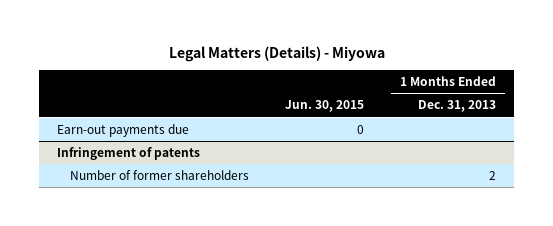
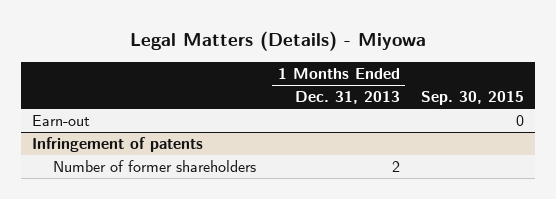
- | Jun. 30, 2015 | 1 Months Ended Dec. 31, 2013
+ | 1 Months Ended Dec. 31, 2013 | Sep. 30, 2015
- Earn-out payments due | 0 |
+ Earn-out | | 0

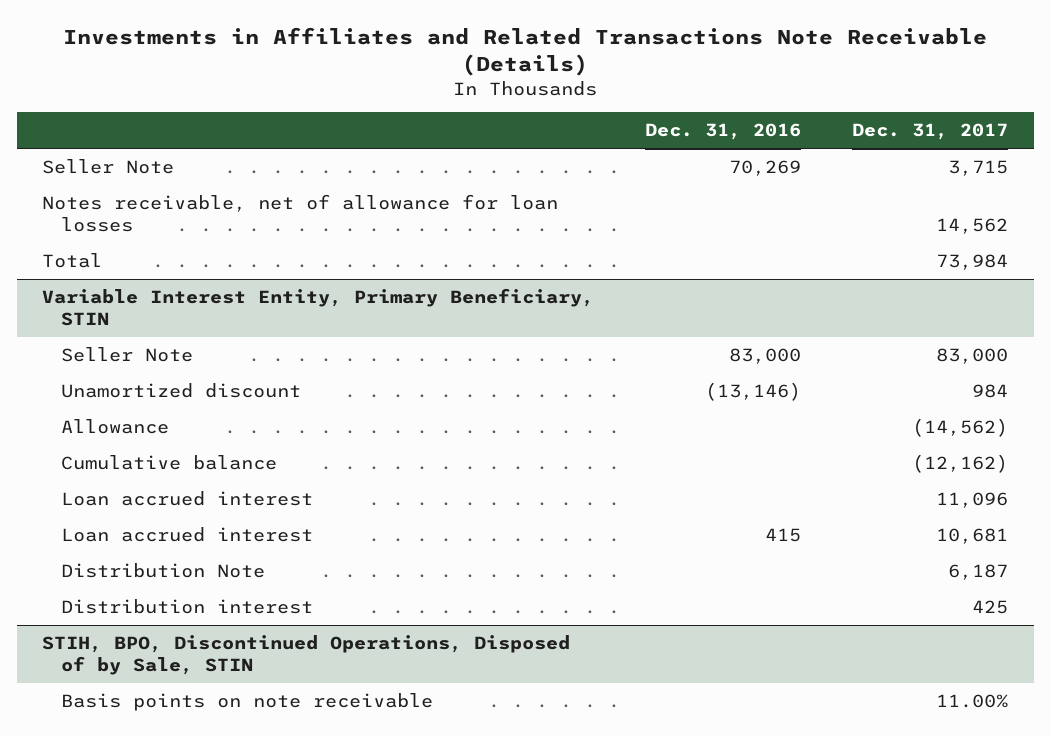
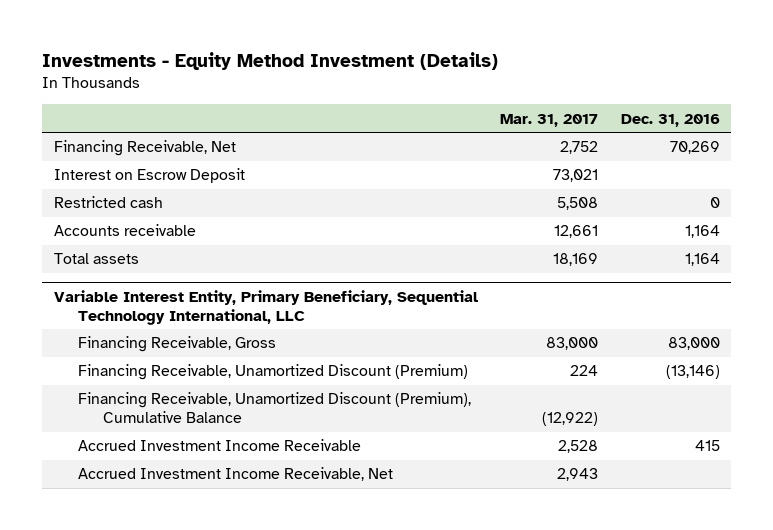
- Investments in Affiliates and Related Transactions Note Receivable (Details)
+ Investments - Equity Method Investment (Details)
- | Dec. 31, 2016 | Dec. 31, 2017
+ | Mar. 31, 2017 | Dec. 31, 2016
- Seller Note | 70,269 | 3,715
- Notes receivable, net of allowance for loan losses | | 14,562
- Total | | 73,984
- Variable Interest Entity, Primary Beneficiary, STIN
- Seller Note | 83,000 | 83,000
- Unamortized discount | (13,146) | 984
- Allowance | | (14,562)
- Cumulative balance | | (12,162)
- Loan accrued interest | | 11,096
- Loan accrued interest | 415 | 10,681
- Distribution Note | | 6,187
- Distribution interest | | 425
- STIH, BPO, Discontinued Operations, Disposed of by Sale, STIN
- Basis points on note receivable | | 11.00%
+ Financing Receivable, Net | 2,752 | 70,269
+ Interest on Escrow Deposit | 73,021 |
+ Restricted cash | 5,508 | 0
+ Accounts receivable | 12,661 | 1,164
+ Total assets | 18,169 | 1,164
+ Variable Interest Entity, Primary Beneficiary, Sequential Technology International, LLC
+ Financing Receivable, Gross | 83,000 | 83,000
+ Financing Receivable, Unamortized Discount (Premium) | 224 | (13,146)
+ Financing Receivable, Unamortized Discount (Premium), Cumulative Balance | (12,922) |
+ Accrued Investment Income Receivable | 2,528 | 415
+ Accrued Investment Income Receivable, Net | 2,943 |

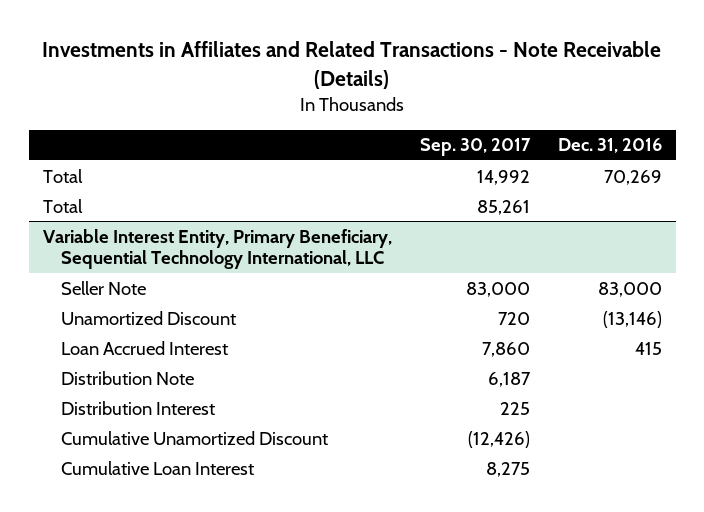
- Investments - Equity Method Investment (Details)
+ Investments in Affiliates and Related Transactions - Note Receivable (Details)
- | Mar. 31, 2017 | Dec. 31, 2016
+ | Sep. 30, 2017 | Dec. 31, 2016
- Financing Receivable, Net | 2,752 | 70,269
- Interest on Escrow Deposit | 73,021 |
- Restricted cash | 5,508 | 0
- Accounts receivable | 12,661 | 1,164
- Total assets | 18,169 | 1,164
+ Total | 14,992 | 70,269
+ Total | 85,261 |
@ Variable Interest Entity, Primary Beneficiary, Sequential Technology International, LLC
- Financing Receivable, Gross | 83,000 | 83,000
- Financing Receivable, Unamortized Discount (Premium) | 224 | (13,146)
- Financing Receivable, Unamortized Discount (Premium), Cumulative Balance | (12,922) |
- Accrued Investment Income Receivable | 2,528 | 415
- Accrued Investment Income Receivable, Net | 2,943 |
+ Seller Note | 83,000 | 83,000
+ Unamortized Discount | 720 | (13,146)
+ Loan Accrued Interest | 7,860 | 415
+ Distribution Note | 6,187 |
+ Distribution Interest | 225 |
+ Cumulative Unamortized Discount | (12,426) |
+ Cumulative Loan Interest | 8,275 |

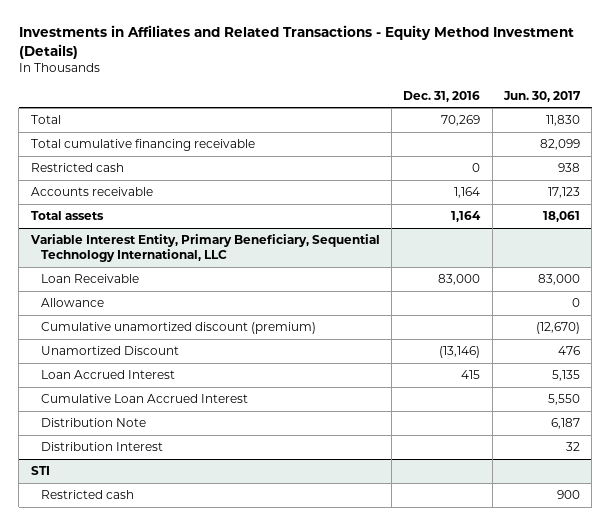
- Investments in Affiliates and Related Transactions - Note Receivable (Details)
+ Investments in Affiliates and Related Transactions - Equity Method Investment (Details)
- | Sep. 30, 2017 | Dec. 31, 2016
+ | Dec. 31, 2016 | Jun. 30, 2017
- Total | 85,261 |
+ Total cumulative financing receivable | | 82,099
+ Restricted cash | 0 | 938
+ Accounts receivable | 1,164 | 17,123
+ Total assets | 1,164 | 18,061
@ Variable Interest Entity, Primary Beneficiary, Sequential Technology International, LLC
- Seller Note | 83,000 | 83,000
+ Loan Receivable | 83,000 | 83,000
+ Allowance | | 0
+ Cumulative unamortized discount (premium) | | (12,670)
+ Cumulative Loan Accrued Interest | | 5,550
- Cumulative Unamortized Discount | (12,426) |
- Cumulative Loan Interest | 8,275 |
+ STI
+ Restricted cash | | 900

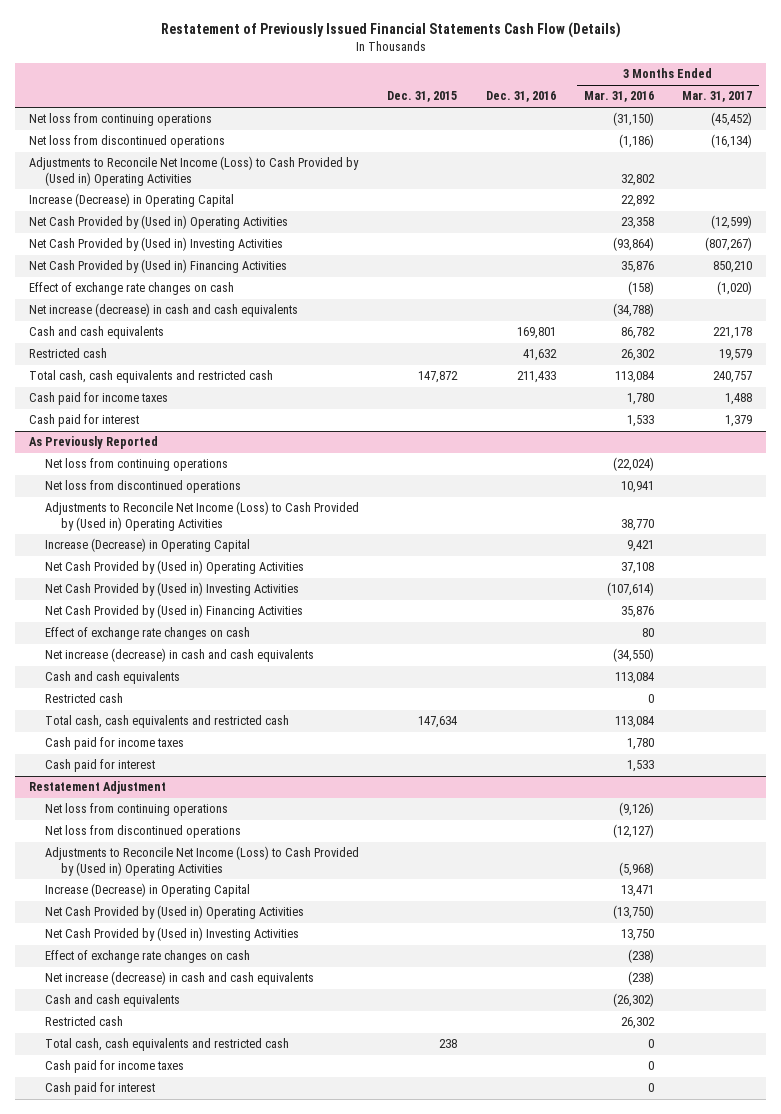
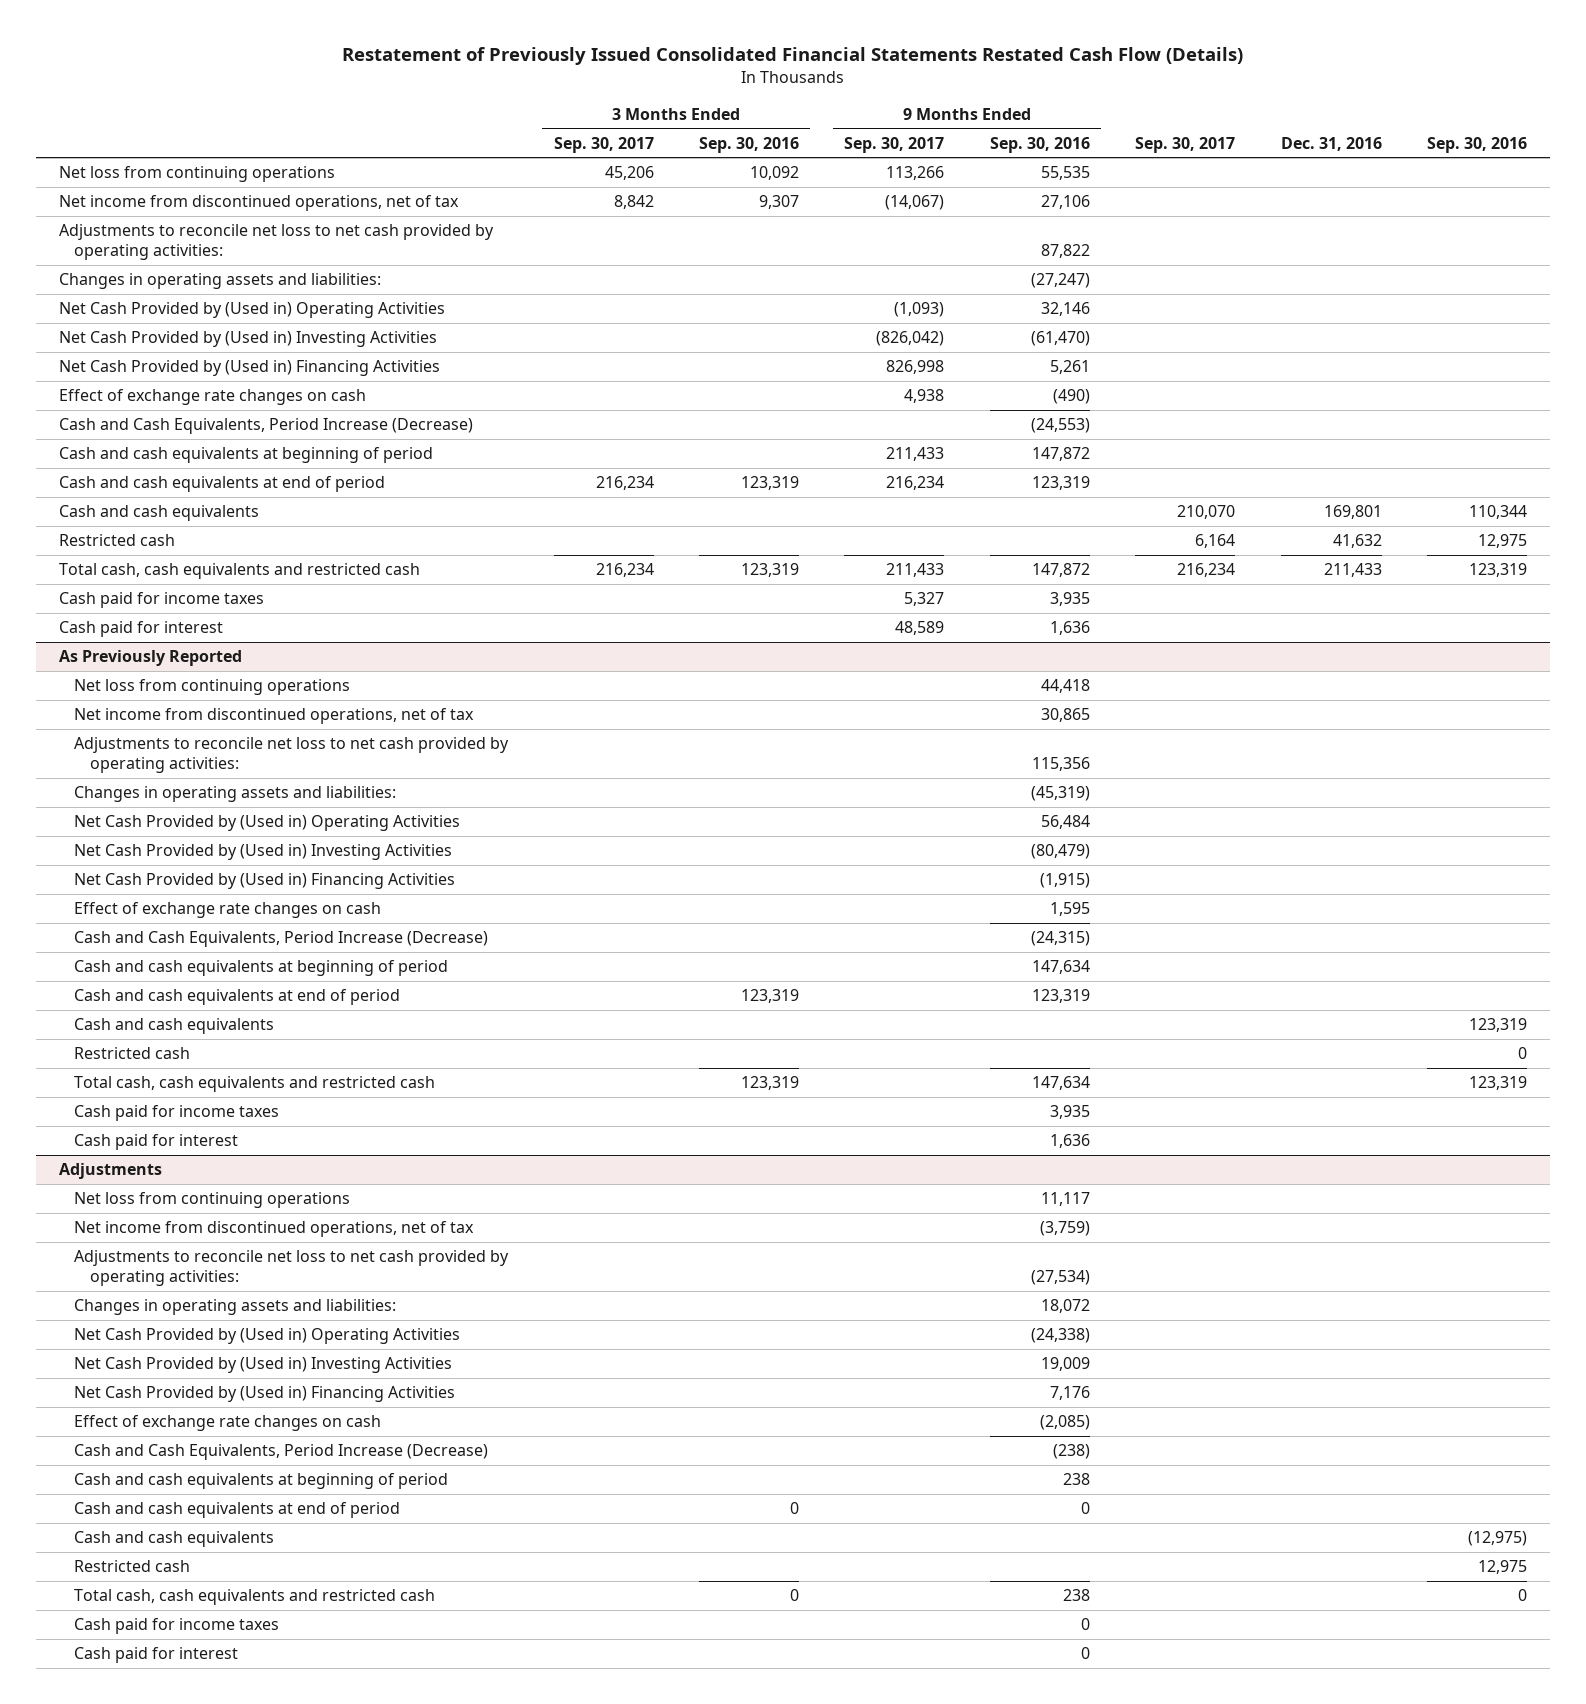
- Restatement of Previously Issued Financial Statements Cash Flow (Details)
+ Restatement of Previously Issued Consolidated Financial Statements Restated Cash Flow (Details)
- | Dec. 31, 2015 | Dec. 31, 2016 | 3 Months Ended Mar. 31, 2016 | 3 Months Ended Mar. 31, 2017
+ | 3 Months Ended Sep. 30, 2017 | 3 Months Ended Sep. 30, 2016 | 9 Months Ended Sep. 30, 2017 | 9 Months Ended Sep. 30, 2016 | Sep. 30, 2017 | Dec. 31, 2016 | Sep. 30, 2016
- Net loss from discontinued operations | | | (1,186) | (16,134)
- Adjustments to Reconcile Net Income (Loss) to Cash Provided by (Used in) Operating Activities | | | 32,802 |
- Increase (Decrease) in Operating Capital | | | 22,892 |
+ Net income from discontinued operations, net of tax | 8,842 | 9,307 | (14,067) | 27,106 | | |
+ Adjustments to reconcile net loss to net cash provided by operating activities: | | | | 87,822 | | |
+ Changes in operating assets and liabilities: | | | | (27,247) | | |
- Net increase (decrease) in cash and cash equivalents | | | (34,788) |
+ Cash and Cash Equivalents, Period Increase (Decrease) | | | | (24,553) | | |
+ Cash and cash equivalents at beginning of period | | | 211,433 | 147,872 | | |
+ Cash and cash equivalents at end of period | 216,234 | 123,319 | 216,234 | 123,319 | | |
@ As Previously Reported
- Net loss from discontinued operations | | | 10,941 |
- Adjustments to Reconcile Net Income (Loss) to Cash Provided by (Used in) Operating Activities | | | 38,770 |
- Increase (Decrease) in Operating Capital | | | 9,421 |
+ Net income from discontinued operations, net of tax | | | | 30,865 | | |
+ Adjustments to reconcile net loss to net cash provided by operating activities: | | | | 115,356 | | |
+ Changes in operating assets and liabilities: | | | | (45,319) | | |
- Net increase (decrease) in cash and cash equivalents | | | (34,550) |
+ Cash and Cash Equivalents, Period Increase (Decrease) | | | | (24,315) | | |
+ Cash and cash equivalents at beginning of period | | | | 147,634 | | |
+ Cash and cash equivalents at end of period | | 123,319 | | 123,319 | | |
- Restatement Adjustment
+ Adjustments
- Net loss from discontinued operations | | | (12,127) |
- Adjustments to Reconcile Net Income (Loss) to Cash Provided by (Used in) Operating Activities | | | (5,968) |
- Increase (Decrease) in Operating Capital | | | 13,471 |
+ Net income from discontinued operations, net of tax | | | | (3,759) | | |
+ Adjustments to reconcile net loss to net cash provided by operating activities: | | | | (27,534) | | |
+ Changes in operating assets and liabilities: | | | | 18,072 | | |
+ Net Cash Provided by (Used in) Financing Activities | | | | 7,176 | | |
- Net increase (decrease) in cash and cash equivalents | | | (238) |
+ Cash and Cash Equivalents, Period Increase (Decrease) | | | | (238) | | |
+ Cash and cash equivalents at beginning of period | | | | 238 | | |
+ Cash and cash equivalents at end of period | | 0 | | 0 | | |

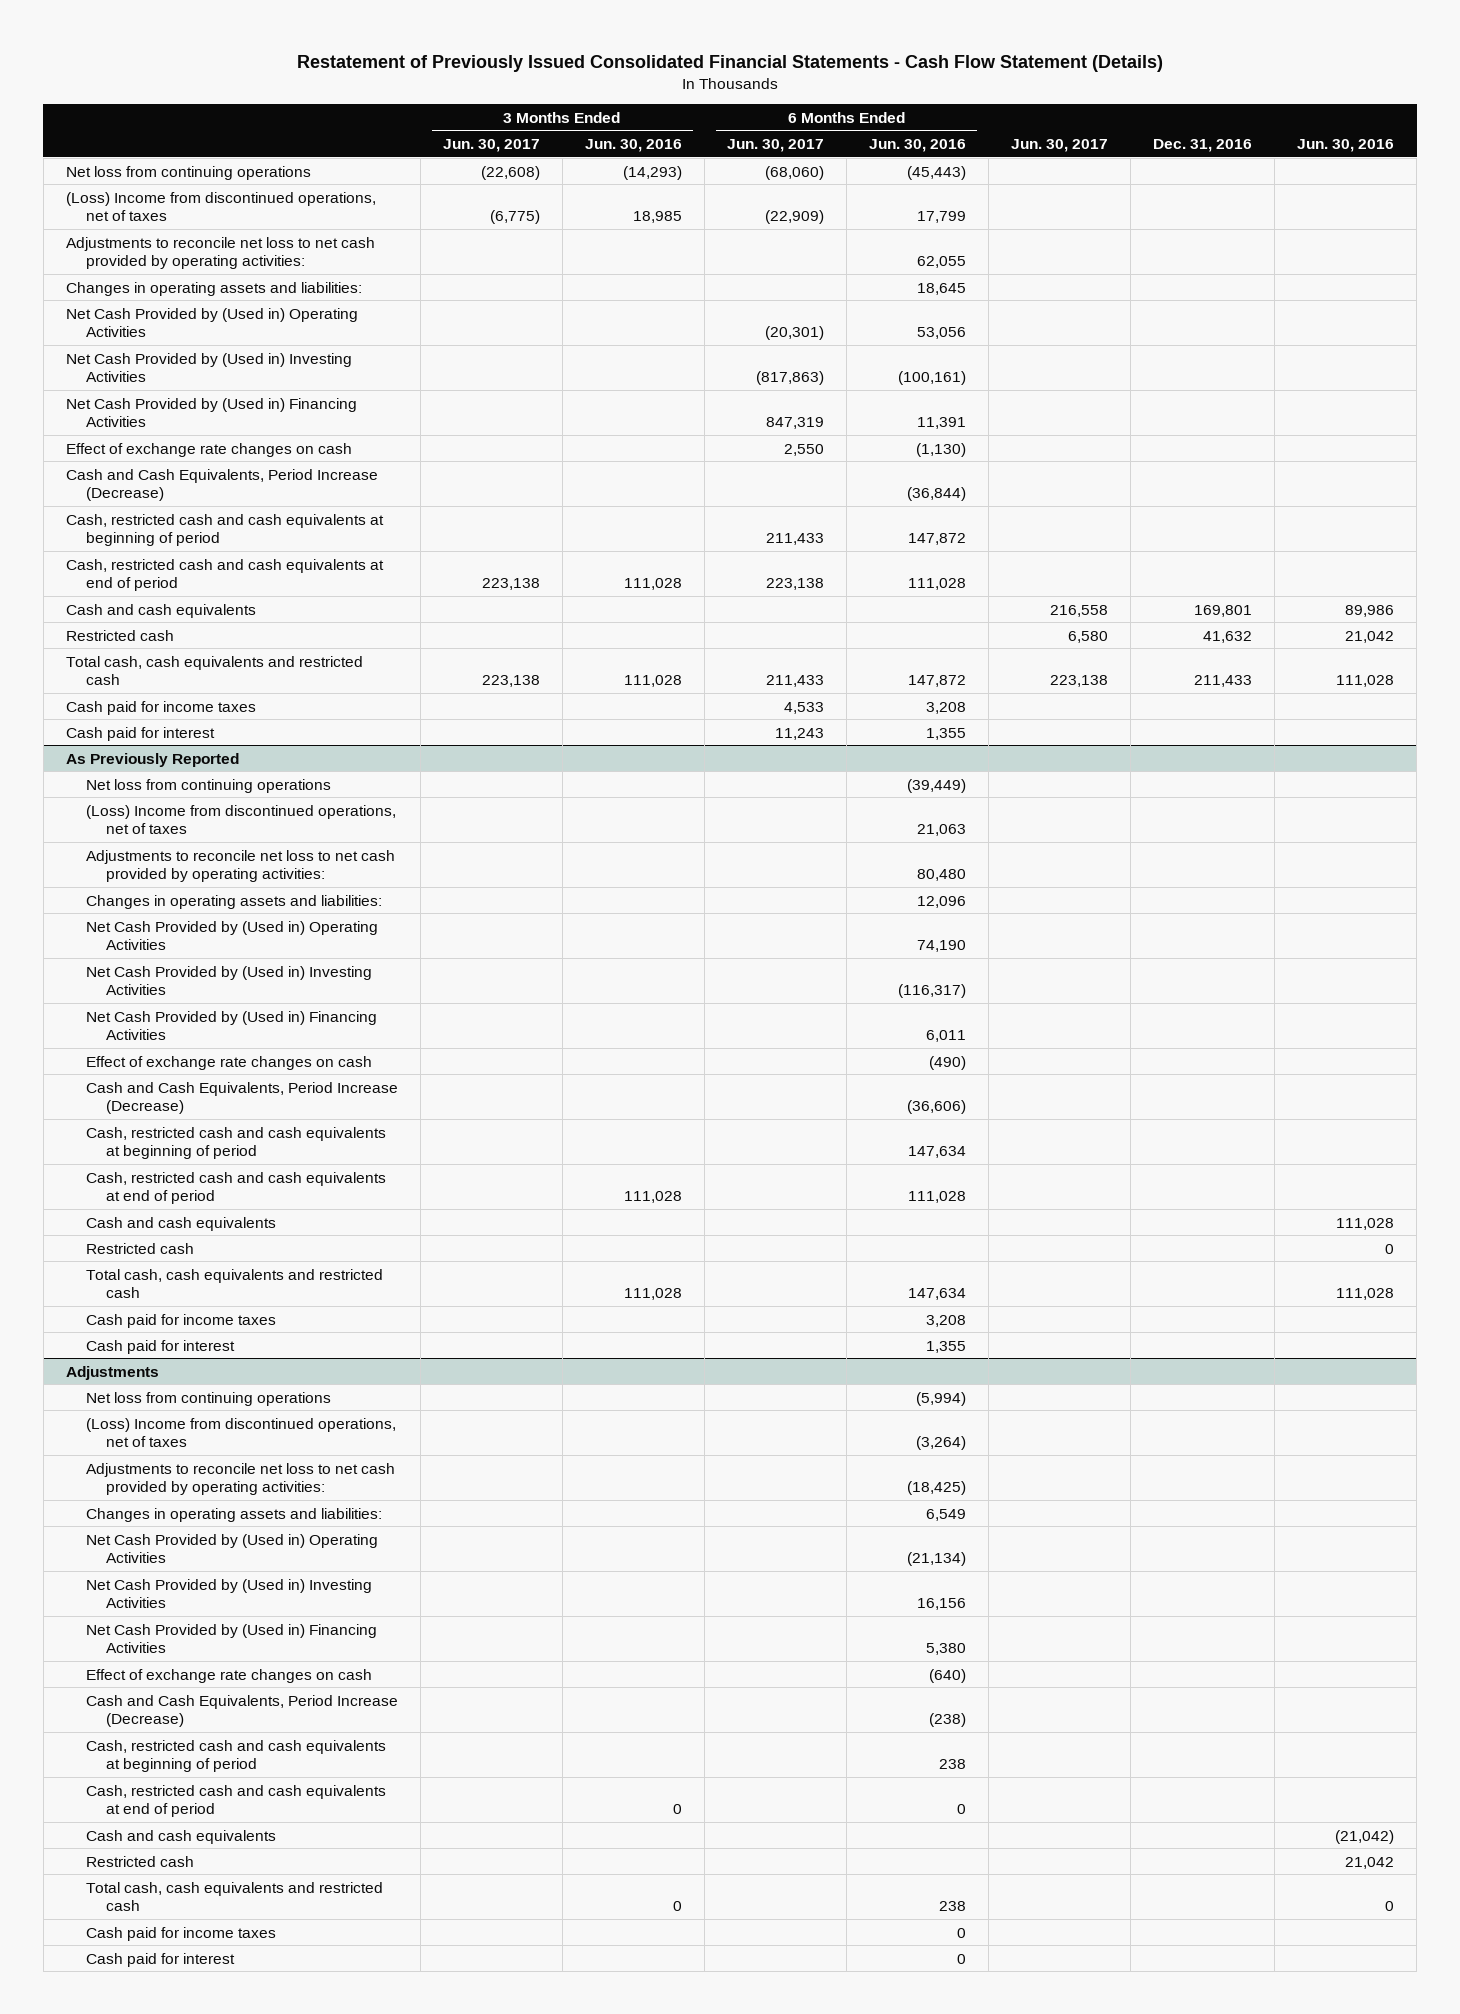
- Restatement of Previously Issued Consolidated Financial Statements Restated Cash Flow (Details)
+ Restatement of Previously Issued Consolidated Financial Statements - Cash Flow Statement (Details)
- | 3 Months Ended Sep. 30, 2017 | 3 Months Ended Sep. 30, 2016 | 9 Months Ended Sep. 30, 2017 | 9 Months Ended Sep. 30, 2016 | Sep. 30, 2017 | Dec. 31, 2016 | Sep. 30, 2016
+ | 3 Months Ended Jun. 30, 2017 | 3 Months Ended Jun. 30, 2016 | 6 Months Ended Jun. 30, 2017 | 6 Months Ended Jun. 30, 2016 | Jun. 30, 2017 | Dec. 31, 2016 | Jun. 30, 2016
- Net income from discontinued operations, net of tax | 8,842 | 9,307 | (14,067) | 27,106 | | |
+ (Loss) Income from discontinued operations, net of taxes | (6,775) | 18,985 | (22,909) | 17,799 | | |
- Cash and cash equivalents at beginning of period | | | 211,433 | 147,872 | | |
- Cash and cash equivalents at end of period | 216,234 | 123,319 | 216,234 | 123,319 | | |
+ Cash, restricted cash and cash equivalents at beginning of period | | | 211,433 | 147,872 | | |
+ Cash, restricted cash and cash equivalents at end of period | 223,138 | 111,028 | 223,138 | 111,028 | | |
@ As Previously Reported
- Net income from discontinued operations, net of tax | | | | 30,865 | | |
+ (Loss) Income from discontinued operations, net of taxes | | | | 21,063 | | |
- Cash and cash equivalents at beginning of period | | | | 147,634 | | |
- Cash and cash equivalents at end of period | | 123,319 | | 123,319 | | |
+ Cash, restricted cash and cash equivalents at beginning of period | | | | 147,634 | | |
+ Cash, restricted cash and cash equivalents at end of period | | 111,028 | | 111,028 | | |
@ Adjustments
- Net income from discontinued operations, net of tax | | | | (3,759) | | |
+ (Loss) Income from discontinued operations, net of taxes | | | | (3,264) | | |
- Cash and cash equivalents at beginning of period | | | | 238 | | |
- Cash and cash equivalents at end of period | | 0 | | 0 | | |
+ Cash, restricted cash and cash equivalents at beginning of period | | | | 238 | | |
+ Cash, restricted cash and cash equivalents at end of period | | 0 | | 0 | | |

